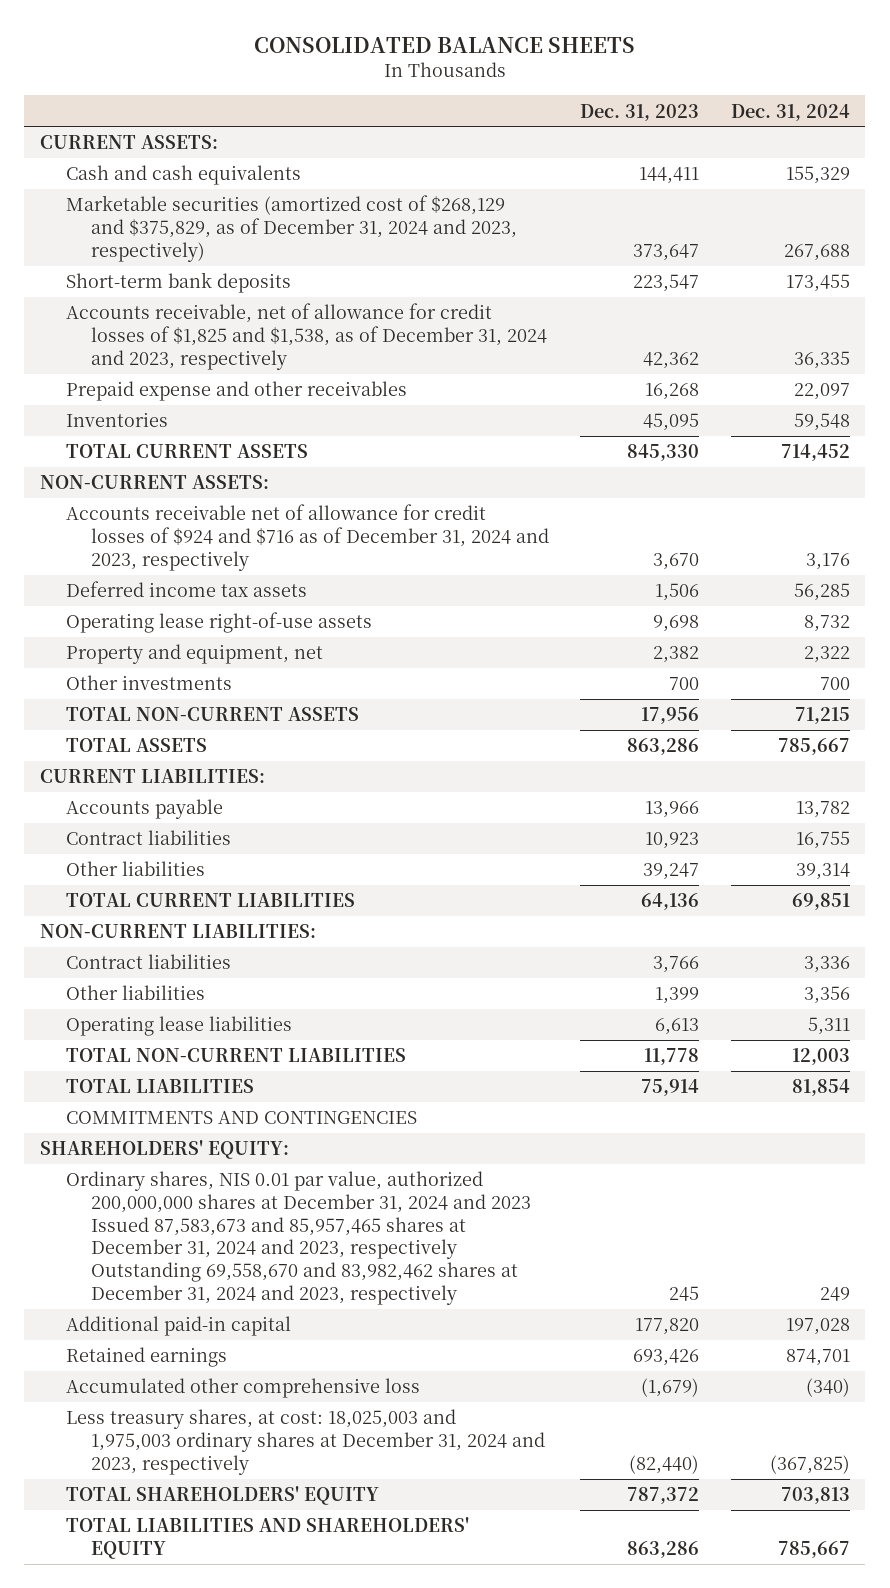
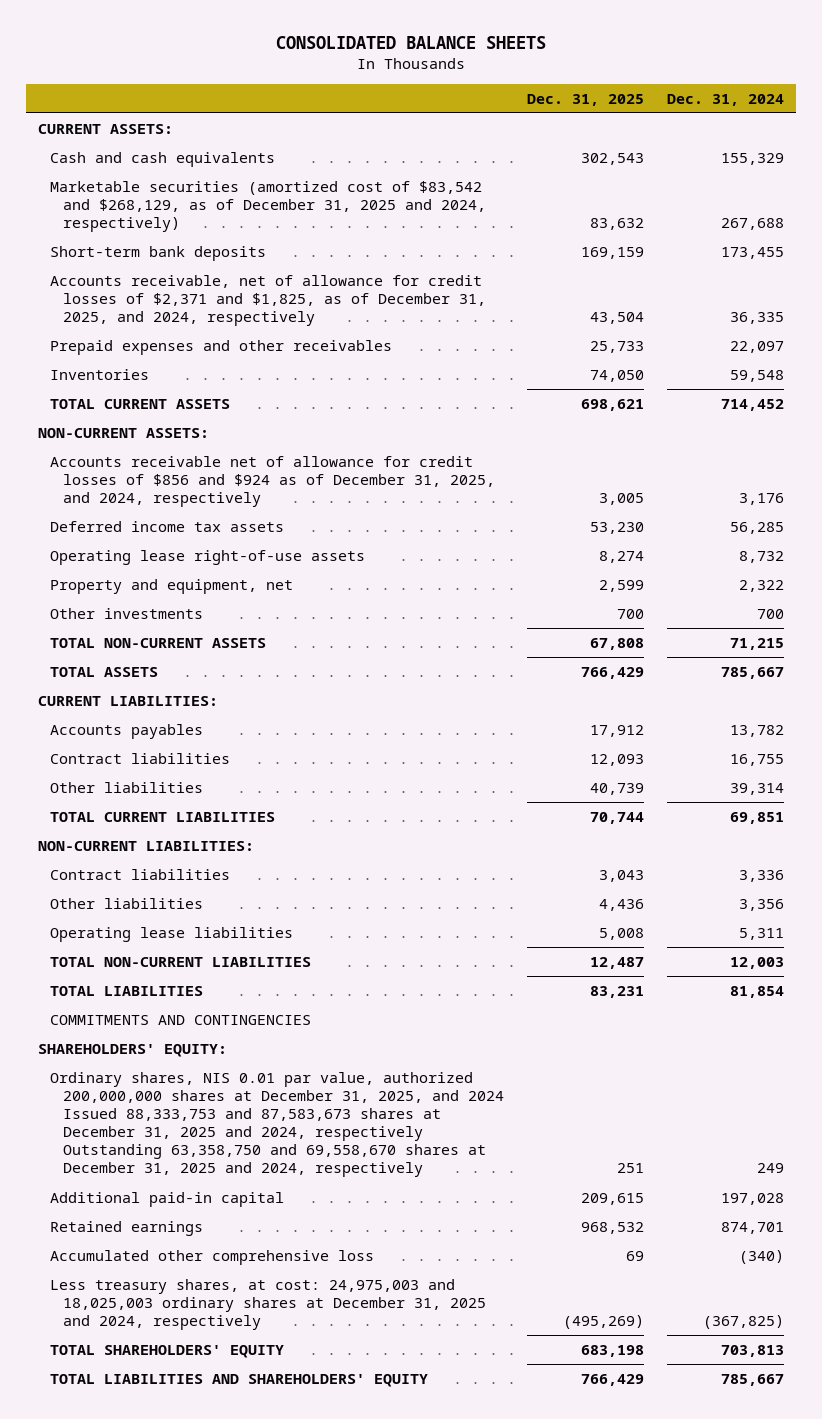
- | Dec. 31, 2023 | Dec. 31, 2024
+ | Dec. 31, 2025 | Dec. 31, 2024
- Marketable securities (amortized cost of $268,129 and $375,829, as of December 31, 2024 and 2023, respectively) | 373,647 | 267,688
+ Marketable securities (amortized cost of $83,542 and $268,129, as of December 31, 2025 and 2024, respectively) | 83,632 | 267,688
- Accounts receivable, net of allowance for credit losses of $1,825 and $1,538, as of December 31, 2024 and 2023, respectively | 42,362 | 36,335
- Prepaid expense and other receivables | 16,268 | 22,097
+ Accounts receivable, net of allowance for credit losses of $2,371 and $1,825, as of December 31, 2025, and 2024, respectively | 43,504 | 36,335
+ Prepaid expenses and other receivables | 25,733 | 22,097
- Accounts receivable net of allowance for credit losses of $924 and $716 as of December 31, 2024 and 2023, respectively | 3,670 | 3,176
+ Accounts receivable net of allowance for credit losses of $856 and $924 as of December 31, 2025, and 2024, respectively | 3,005 | 3,176
- Accounts payable | 13,966 | 13,782
+ Accounts payables | 17,912 | 13,782
- Ordinary shares, NIS 0.01 par value, authorized 200,000,000 shares at December 31, 2024 and 2023 Issued 87,583,673 and 85,957,465 shares at December 31, 2024 and 2023, respectively Outstanding 69,558,670 and 83,982,462 shares at December 31, 2024 and 2023, respectively | 245 | 249
+ Ordinary shares, NIS 0.01 par value, authorized 200,000,000 shares at December 31, 2025, and 2024 Issued 88,333,753 and 87,583,673 shares at December 31, 2025 and 2024, respectively Outstanding 63,358,750 and 69,558,670 shares at December 31, 2025 and 2024, respectively | 251 | 249
- Less treasury shares, at cost: 18,025,003 and 1,975,003 ordinary shares at December 31, 2024 and 2023, respectively | (82,440) | (367,825)
+ Less treasury shares, at cost: 24,975,003 and 18,025,003 ordinary shares at December 31, 2025 and 2024, respectively | (495,269) | (367,825)

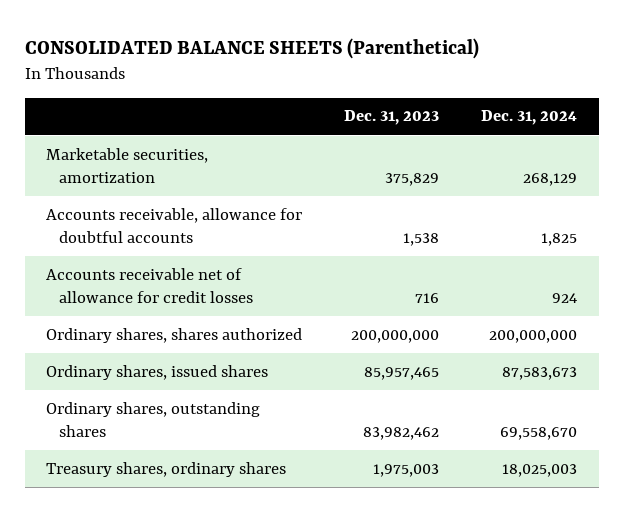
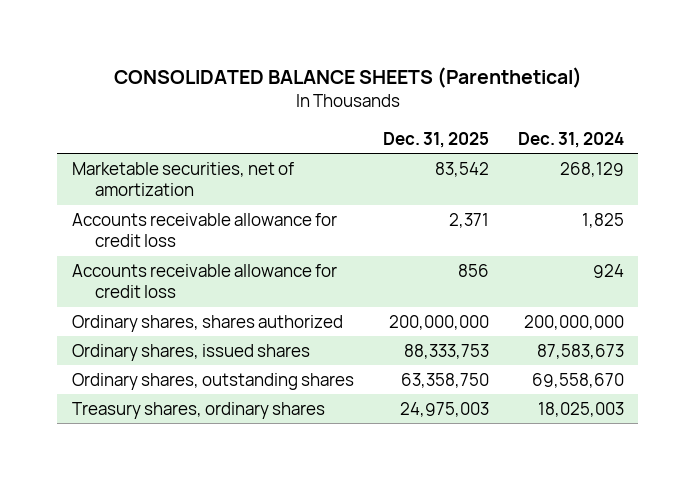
- | Dec. 31, 2023 | Dec. 31, 2024
+ | Dec. 31, 2025 | Dec. 31, 2024
- Marketable securities, amortization | 375,829 | 268,129
- Accounts receivable, allowance for doubtful accounts | 1,538 | 1,825
- Accounts receivable net of allowance for credit losses | 716 | 924
+ Marketable securities, net of amortization | 83,542 | 268,129
+ Accounts receivable allowance for credit loss | 2,371 | 1,825
+ Accounts receivable allowance for credit loss | 856 | 924

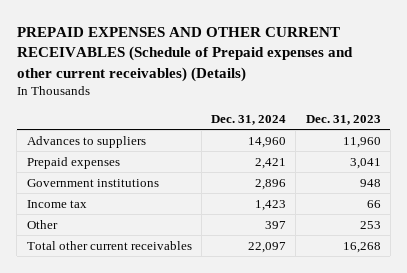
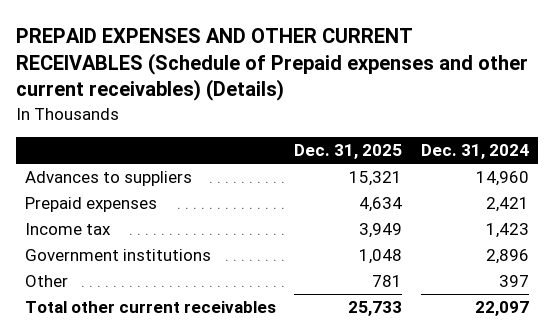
- | Dec. 31, 2024 | Dec. 31, 2023
+ | Dec. 31, 2025 | Dec. 31, 2024
moved down: Government institutions | 1,048 | 2,896

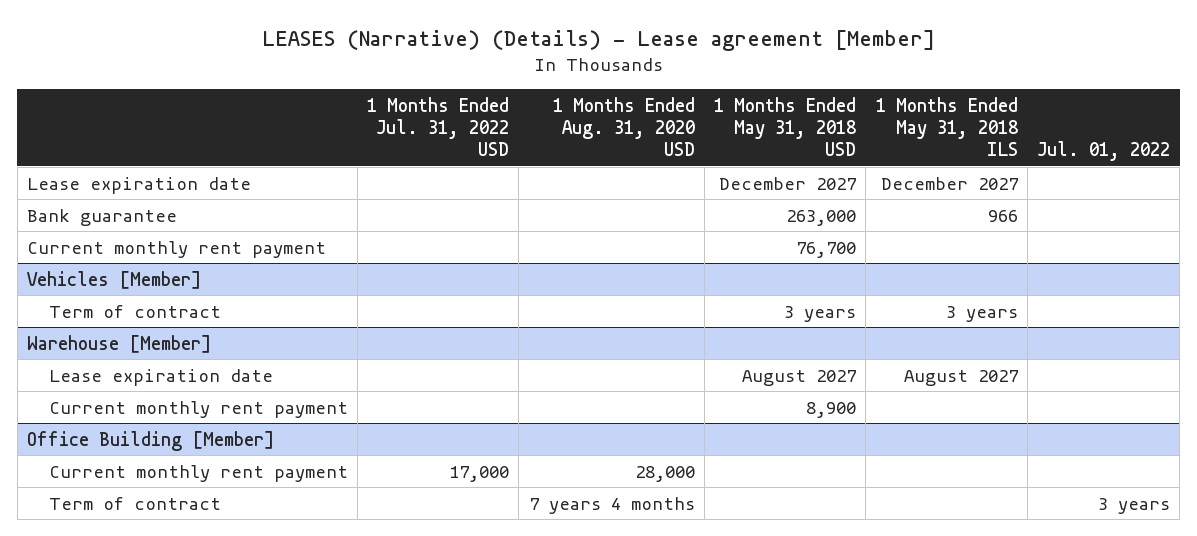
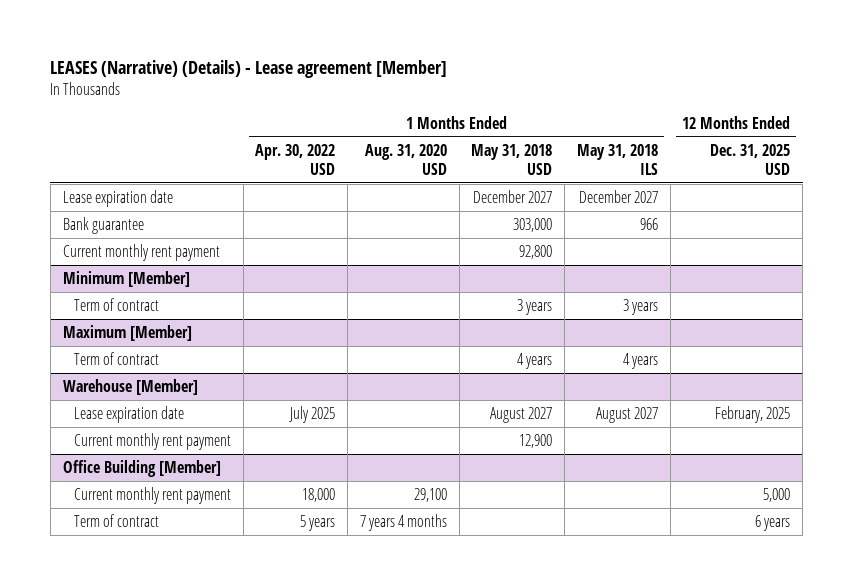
- | 1 Months Ended Jul. 31, 2022 USD | 1 Months Ended Aug. 31, 2020 USD | 1 Months Ended May 31, 2018 USD | 1 Months Ended May 31, 2018 ILS | Jul. 01, 2022
+ | 1 Months Ended Apr. 30, 2022 USD | 1 Months Ended Aug. 31, 2020 USD | 1 Months Ended May 31, 2018 USD | 1 Months Ended May 31, 2018 ILS | 12 Months Ended Dec. 31, 2025 USD
- Bank guarantee | | | 263,000 | 966 |
- Current monthly rent payment | | | 76,700 | |
- Vehicles [Member]
+ Bank guarantee | | | 303,000 | 966 |
+ Current monthly rent payment | | | 92,800 | |
+ Minimum [Member]
+ Maximum [Member]
+ Term of contract | | | 4 years | 4 years |
@ Warehouse [Member]
- Current monthly rent payment | | | 8,900 | |
+ Current monthly rent payment | | | 12,900 | |
@ Office Building [Member]
- Current monthly rent payment | 17,000 | 28,000 | | |
+ Current monthly rent payment | 18,000 | 29,100 | | | 5,000

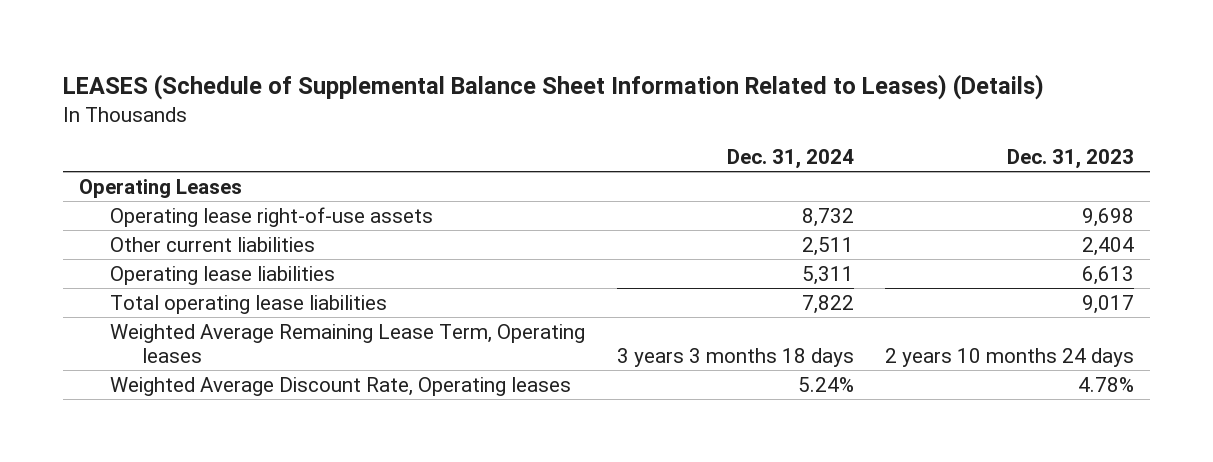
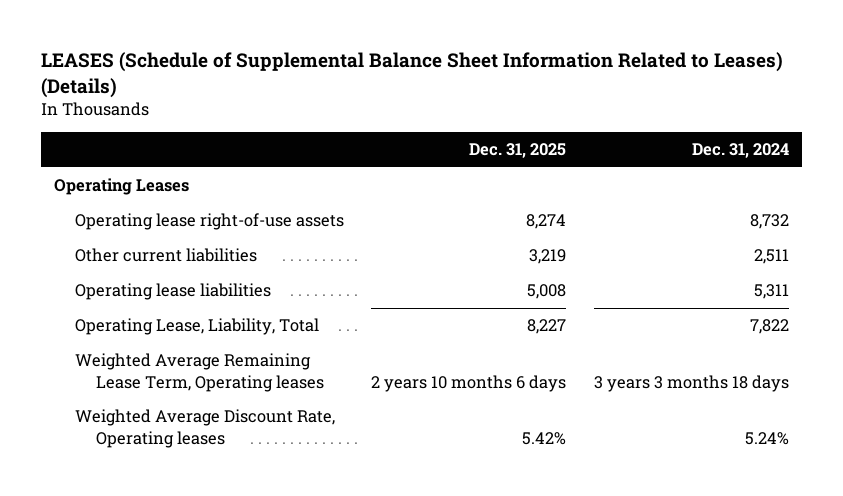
- | Dec. 31, 2024 | Dec. 31, 2023
+ | Dec. 31, 2025 | Dec. 31, 2024
- Total operating lease liabilities | 7,822 | 9,017
+ Operating Lease, Liability, Total | 8,227 | 7,822

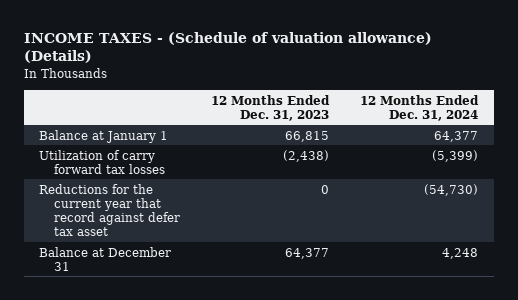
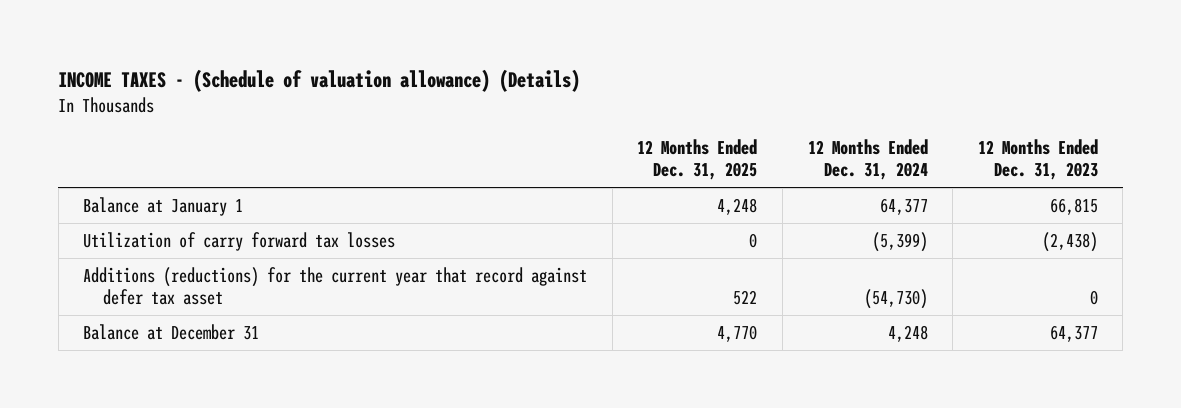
- | 12 Months Ended Dec. 31, 2023 | 12 Months Ended Dec. 31, 2024
+ | 12 Months Ended Dec. 31, 2025 | 12 Months Ended Dec. 31, 2024 | 12 Months Ended Dec. 31, 2023
- Reductions for the current year that record against defer tax asset | 0 | (54,730)
+ Additions (reductions) for the current year that record against defer tax asset | 522 | (54,730) | 0

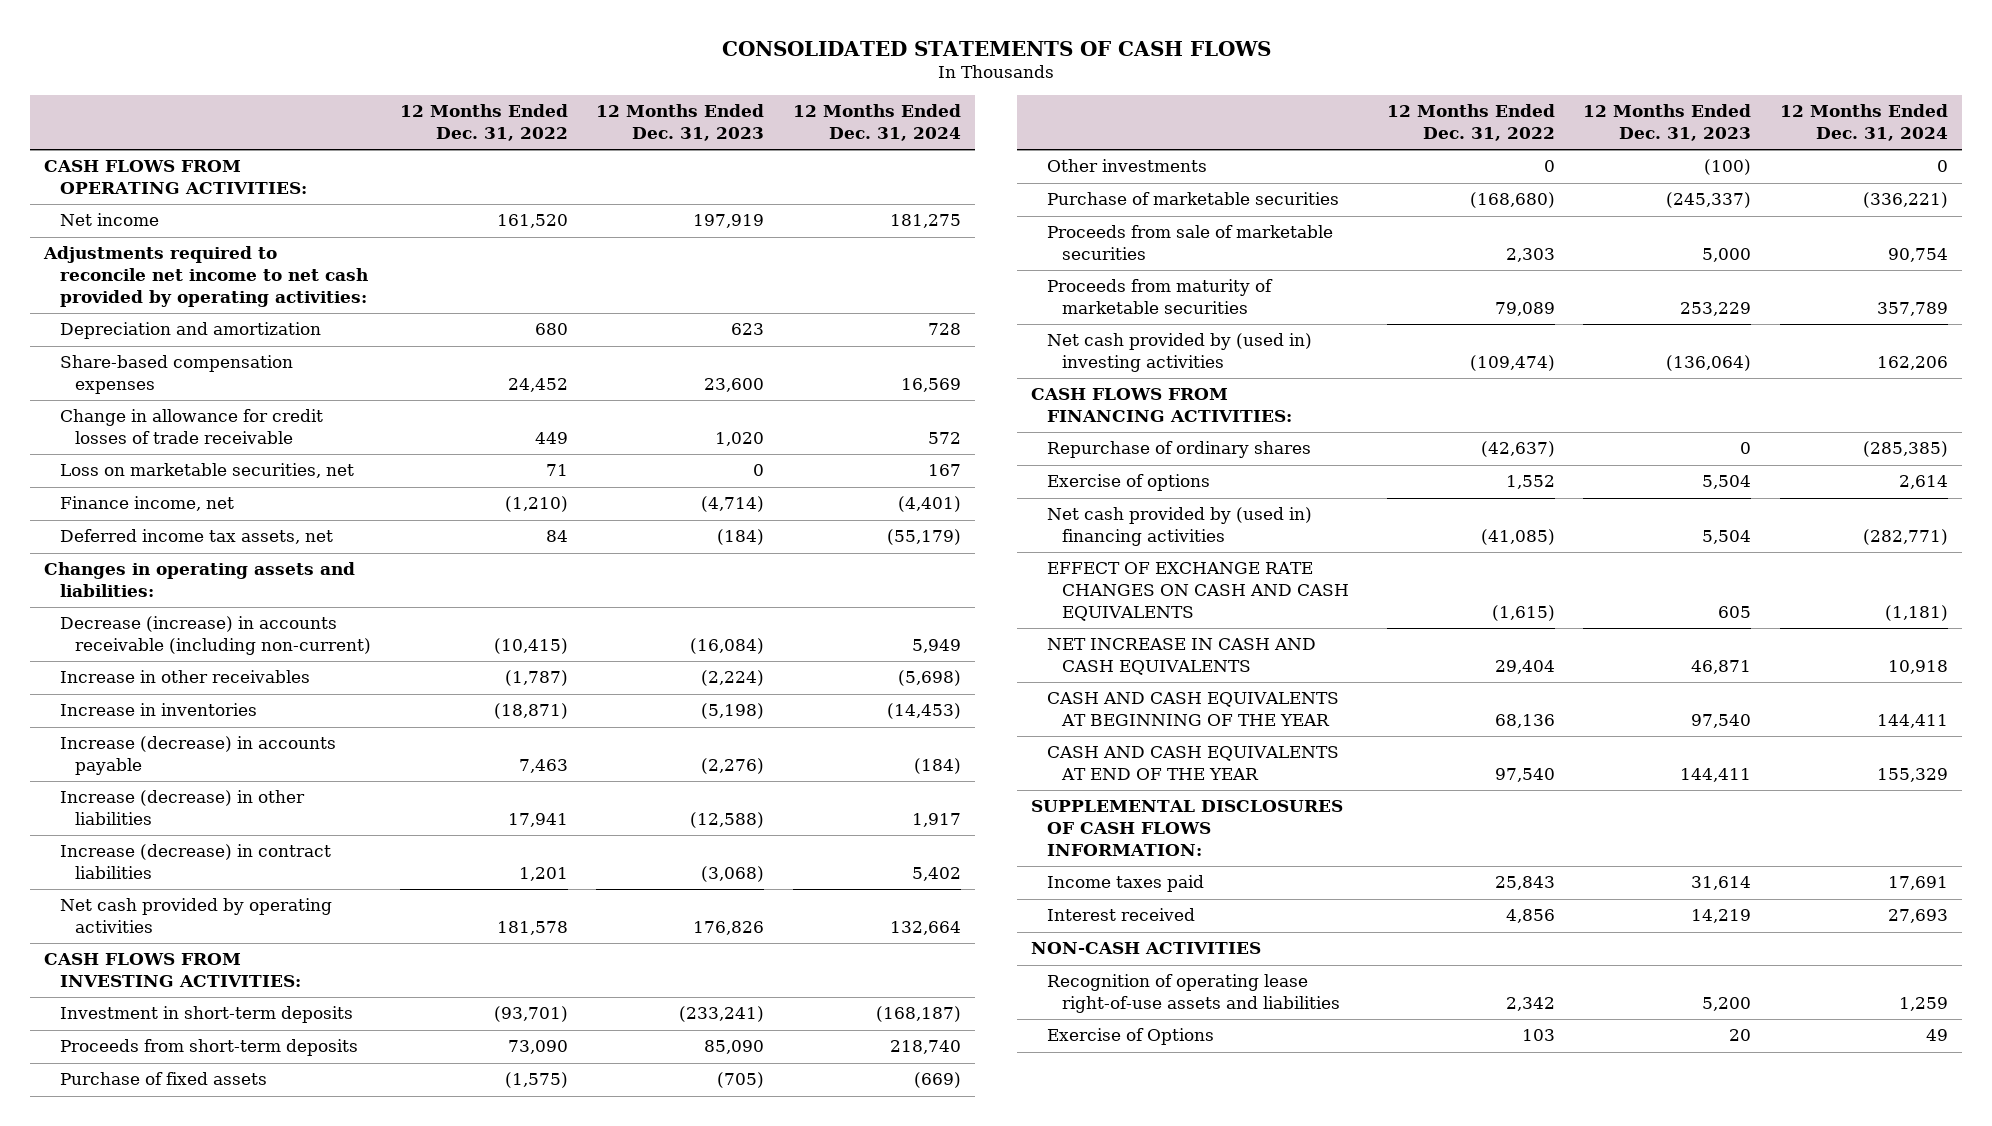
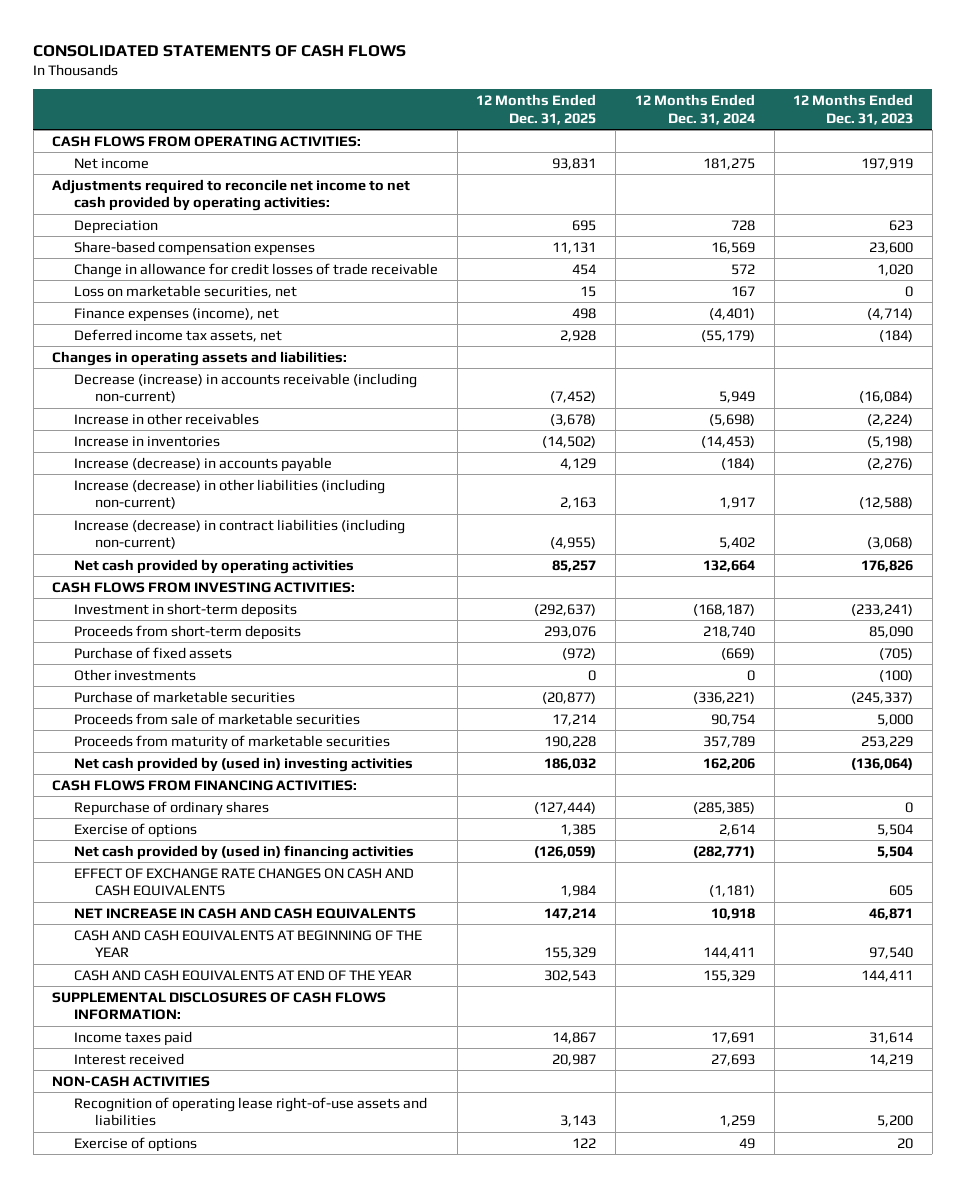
- | 12 Months Ended Dec. 31, 2022 | 12 Months Ended Dec. 31, 2023 | 12 Months Ended Dec. 31, 2024
+ | 12 Months Ended Dec. 31, 2025 | 12 Months Ended Dec. 31, 2024 | 12 Months Ended Dec. 31, 2023
- Depreciation and amortization | 680 | 623 | 728
+ Depreciation | 695 | 728 | 623
- Finance income, net | (1,210) | (4,714) | (4,401)
+ Finance expenses (income), net | 498 | (4,401) | (4,714)
- Increase (decrease) in other liabilities | 17,941 | (12,588) | 1,917
- Increase (decrease) in contract liabilities | 1,201 | (3,068) | 5,402
+ Increase (decrease) in other liabilities (including non-current) | 2,163 | 1,917 | (12,588)
+ Increase (decrease) in contract liabilities (including non-current) | (4,955) | 5,402 | (3,068)
- Exercise of Options | 103 | 20 | 49
+ Exercise of options | 122 | 49 | 20

